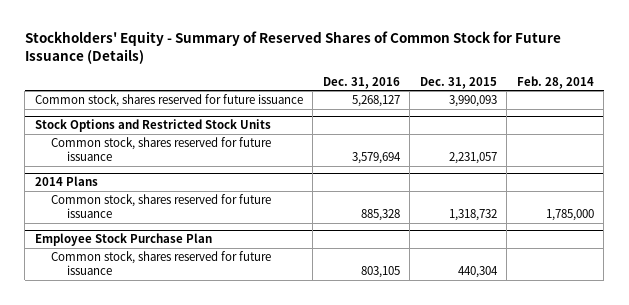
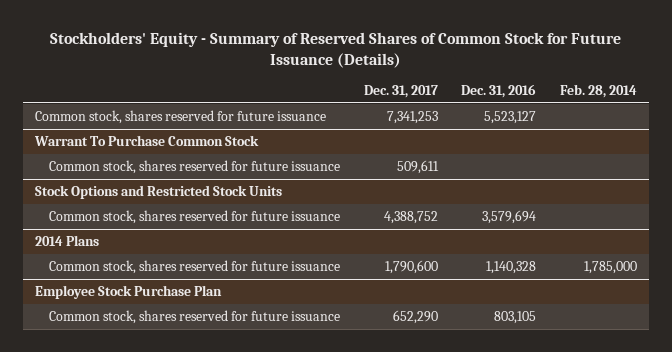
- | Dec. 31, 2016 | Dec. 31, 2015 | Feb. 28, 2014
+ | Dec. 31, 2017 | Dec. 31, 2016 | Feb. 28, 2014
- Common stock, shares reserved for future issuance | 5,268,127 | 3,990,093 |
+ Common stock, shares reserved for future issuance | 7,341,253 | 5,523,127 |
+ Warrant To Purchase Common Stock
+ Common stock, shares reserved for future issuance | 509,611 | |
@ 2014 Plans
- Common stock, shares reserved for future issuance | 885,328 | 1,318,732 | 1,785,000
+ Common stock, shares reserved for future issuance | 1,790,600 | 1,140,328 | 1,785,000

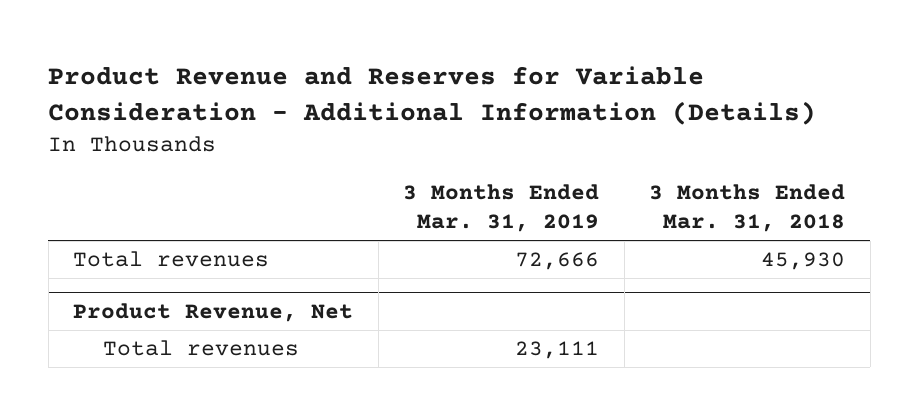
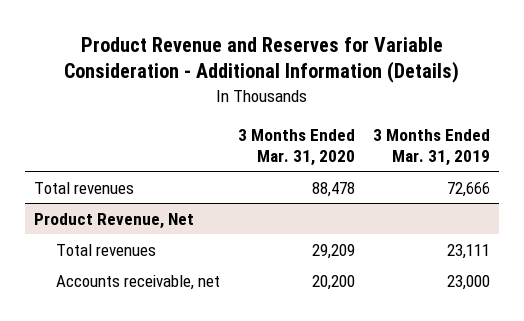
- | 3 Months Ended Mar. 31, 2019 | 3 Months Ended Mar. 31, 2018
+ | 3 Months Ended Mar. 31, 2020 | 3 Months Ended Mar. 31, 2019
@ Product Revenue, Net
+ Accounts receivable, net | 20,200 | 23,000

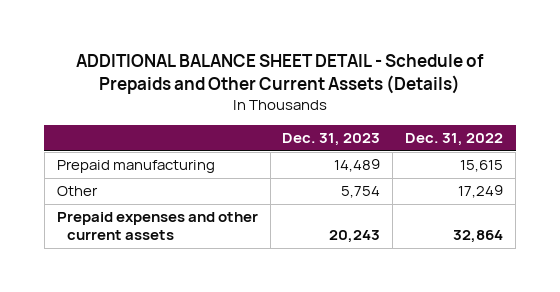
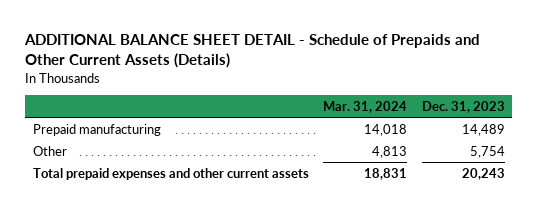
- | Dec. 31, 2023 | Dec. 31, 2022
+ | Mar. 31, 2024 | Dec. 31, 2023
- Prepaid expenses and other current assets | 20,243 | 32,864
+ Total prepaid expenses and other current assets | 18,831 | 20,243

